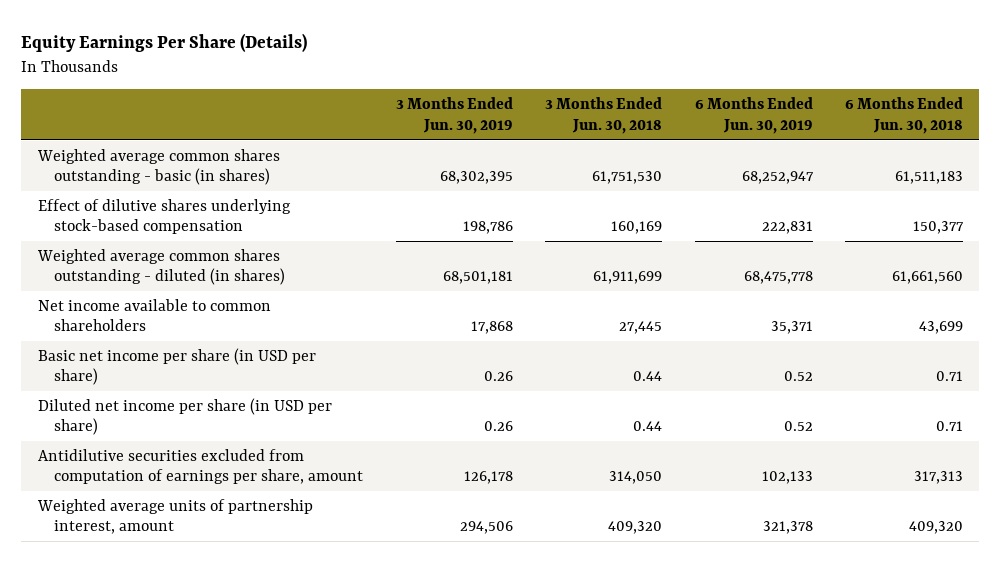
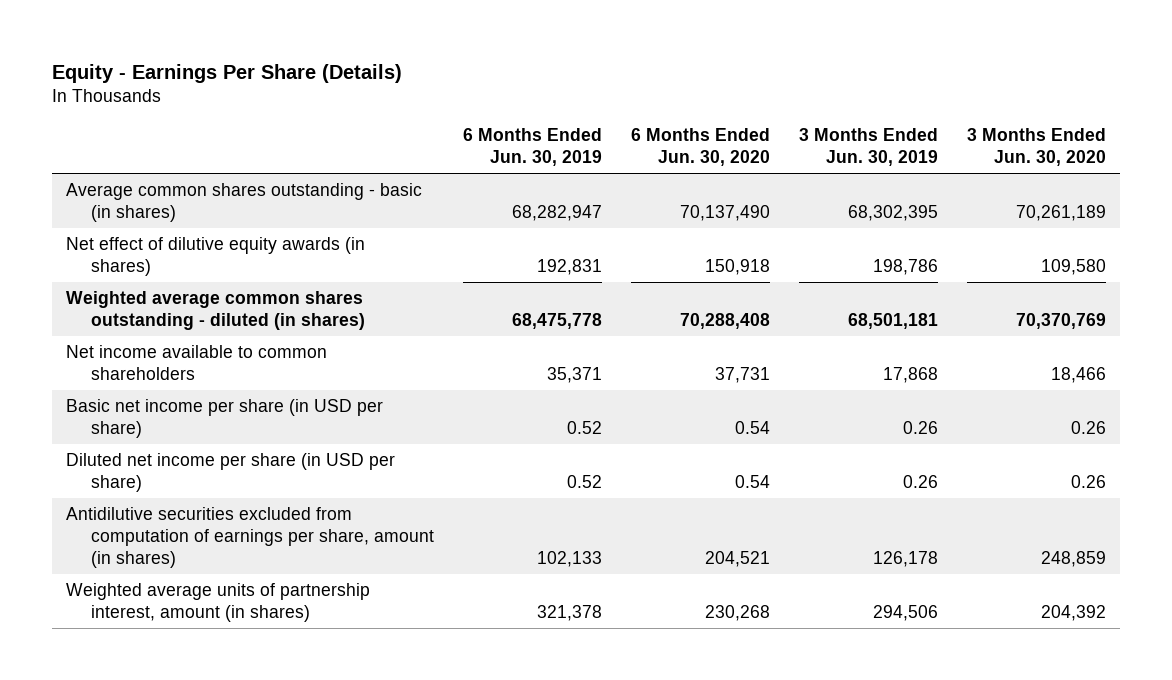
- Equity Earnings Per Share (Details)
+ Equity - Earnings Per Share (Details)
- | 3 Months Ended Jun. 30, 2019 | 3 Months Ended Jun. 30, 2018 | 6 Months Ended Jun. 30, 2019 | 6 Months Ended Jun. 30, 2018
+ | 6 Months Ended Jun. 30, 2019 | 6 Months Ended Jun. 30, 2020 | 3 Months Ended Jun. 30, 2019 | 3 Months Ended Jun. 30, 2020
- Weighted average common shares outstanding - basic (in shares) | 68,302,395 | 61,751,530 | 68,252,947 | 61,511,183
- Effect of dilutive shares underlying stock-based compensation | 198,786 | 160,169 | 222,831 | 150,377
+ Average common shares outstanding - basic (in shares) | 68,282,947 | 70,137,490 | 68,302,395 | 70,261,189
+ Net effect of dilutive equity awards (in shares) | 192,831 | 150,918 | 198,786 | 109,580
- Antidilutive securities excluded from computation of earnings per share, amount | 126,178 | 314,050 | 102,133 | 317,313
- Weighted average units of partnership interest, amount | 294,506 | 409,320 | 321,378 | 409,320
+ Antidilutive securities excluded from computation of earnings per share, amount (in shares) | 102,133 | 204,521 | 126,178 | 248,859
+ Weighted average units of partnership interest, amount (in shares) | 321,378 | 230,268 | 294,506 | 204,392

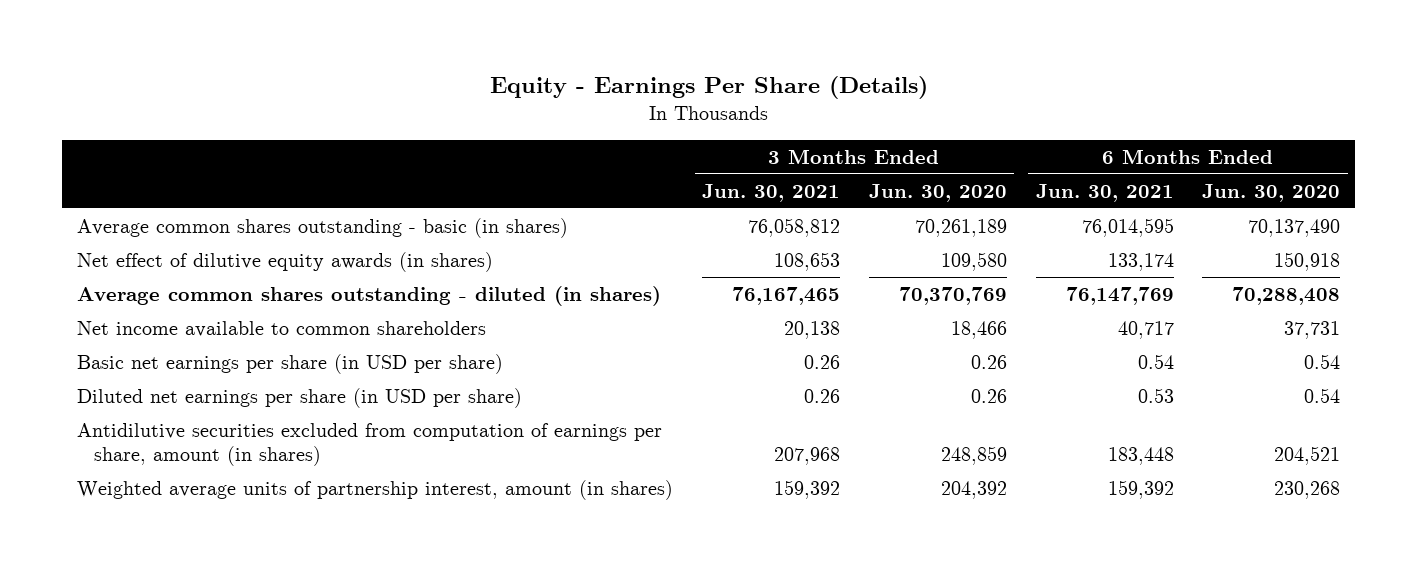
- | 6 Months Ended Jun. 30, 2019 | 6 Months Ended Jun. 30, 2020 | 3 Months Ended Jun. 30, 2019 | 3 Months Ended Jun. 30, 2020
+ | 3 Months Ended Jun. 30, 2021 | 3 Months Ended Jun. 30, 2020 | 6 Months Ended Jun. 30, 2021 | 6 Months Ended Jun. 30, 2020
- Weighted average common shares outstanding - diluted (in shares) | 68,475,778 | 70,288,408 | 68,501,181 | 70,370,769
+ Average common shares outstanding - diluted (in shares) | 76,167,465 | 70,370,769 | 76,147,769 | 70,288,408
- Basic net income per share (in USD per share) | 0.52 | 0.54 | 0.26 | 0.26
- Diluted net income per share (in USD per share) | 0.52 | 0.54 | 0.26 | 0.26
+ Basic net earnings per share (in USD per share) | 0.26 | 0.26 | 0.54 | 0.54
+ Diluted net earnings per share (in USD per share) | 0.26 | 0.26 | 0.53 | 0.54

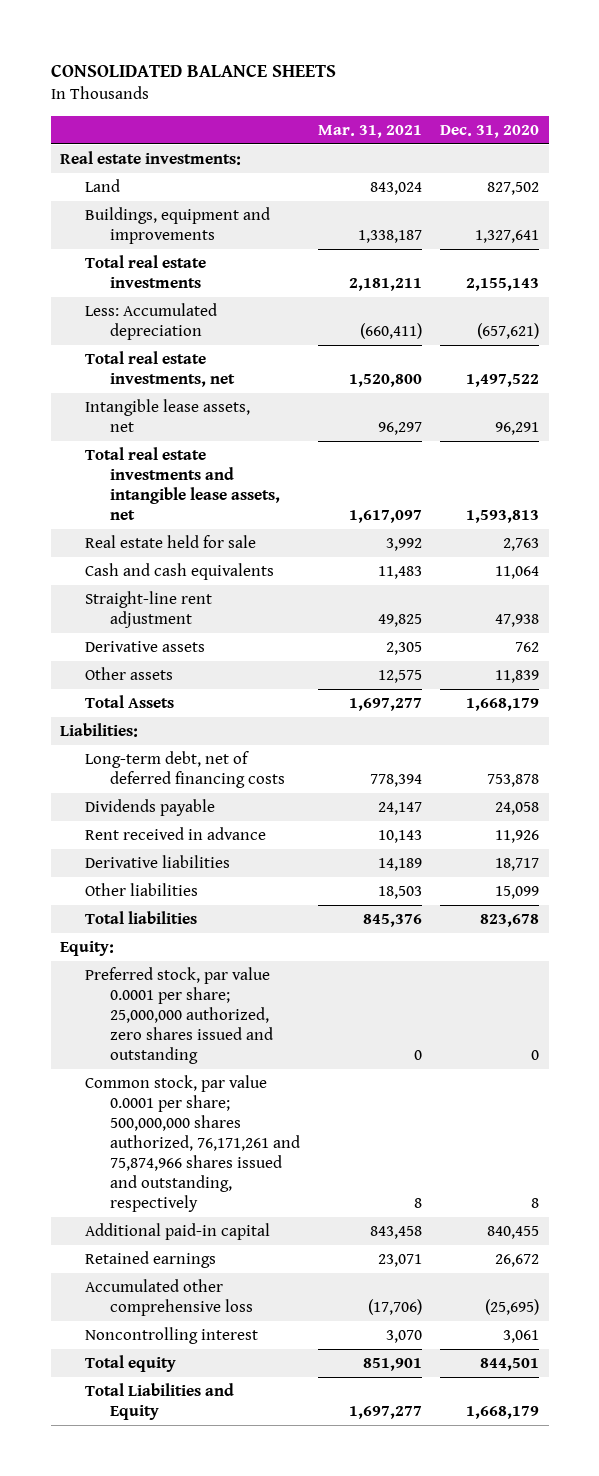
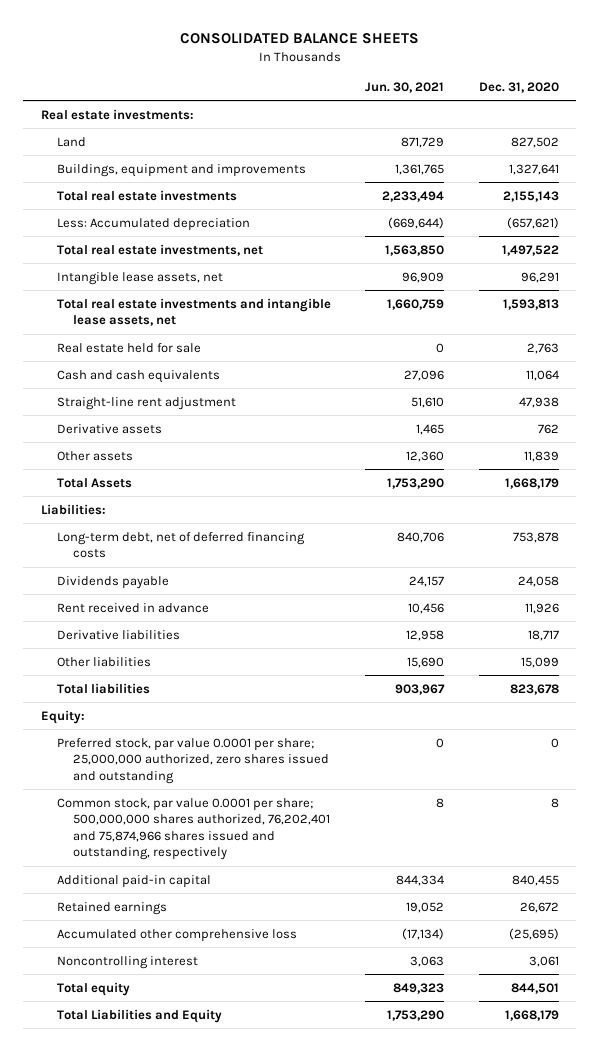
- | Mar. 31, 2021 | Dec. 31, 2020
+ | Jun. 30, 2021 | Dec. 31, 2020
- Common stock, par value 0.0001 per share; 500,000,000 shares authorized, 76,171,261 and 75,874,966 shares issued and outstanding, respectively | 8 | 8
+ Common stock, par value 0.0001 per share; 500,000,000 shares authorized, 76,202,401 and 75,874,966 shares issued and outstanding, respectively | 8 | 8

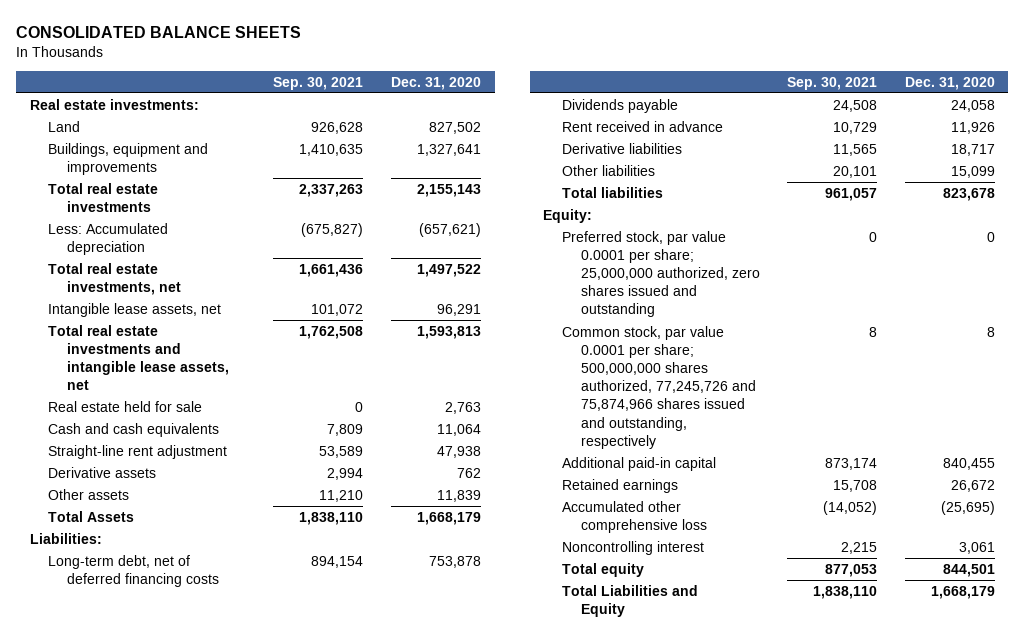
- | Jun. 30, 2021 | Dec. 31, 2020
+ | Sep. 30, 2021 | Dec. 31, 2020
- Common stock, par value 0.0001 per share; 500,000,000 shares authorized, 76,202,401 and 75,874,966 shares issued and outstanding, respectively | 8 | 8
+ Common stock, par value 0.0001 per share; 500,000,000 shares authorized, 77,245,726 and 75,874,966 shares issued and outstanding, respectively | 8 | 8

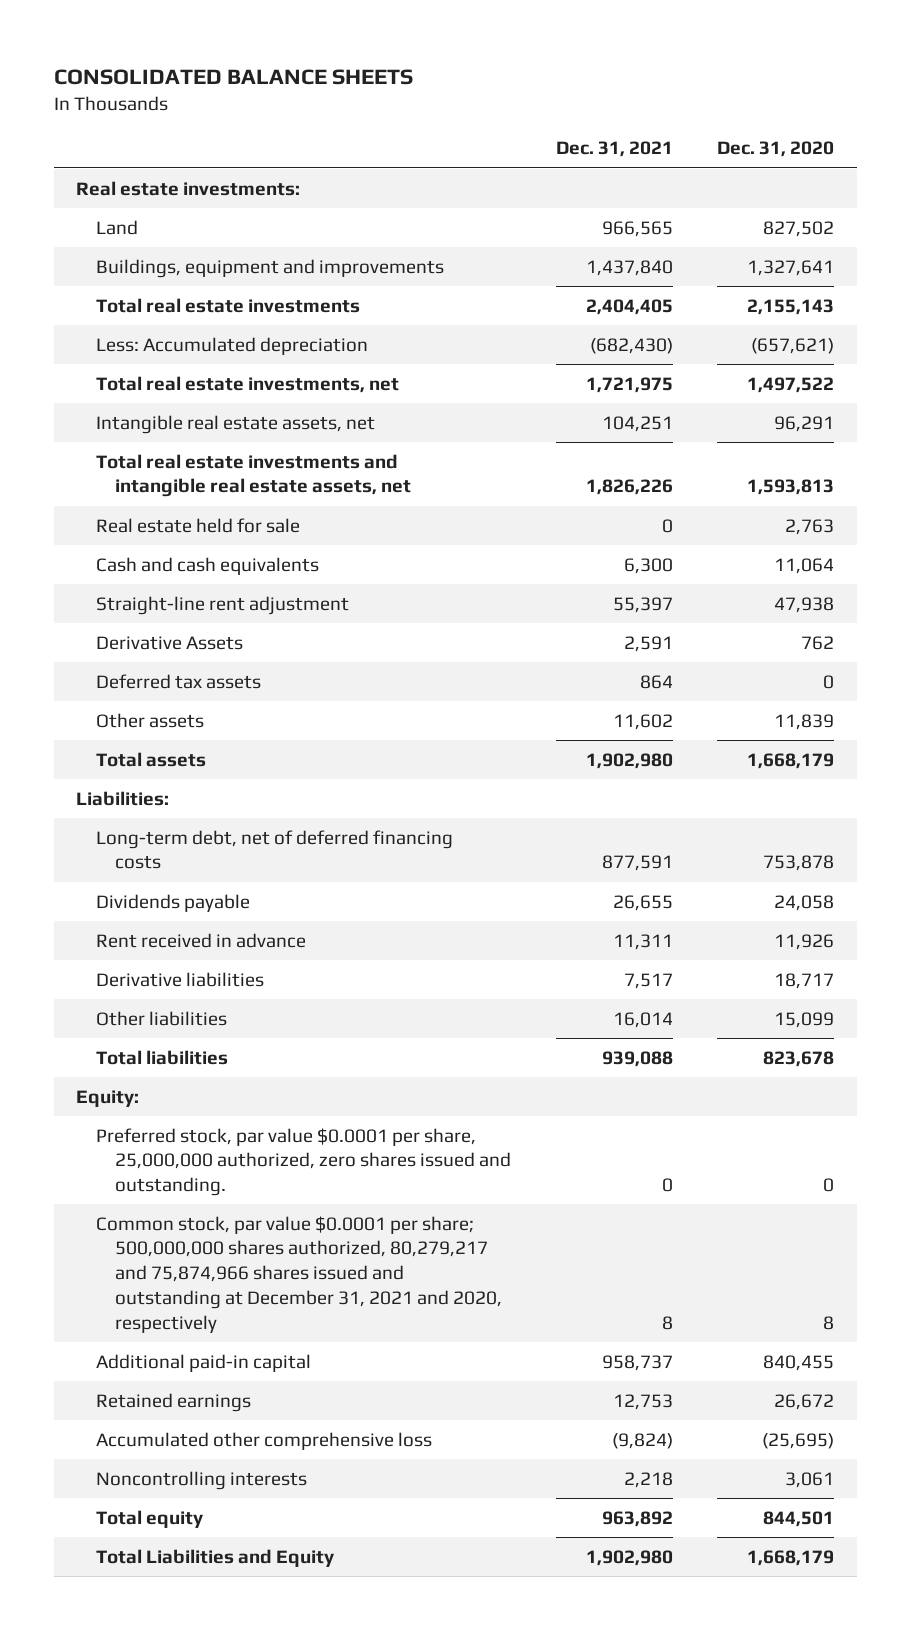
- | Sep. 30, 2021 | Dec. 31, 2020
+ | Dec. 31, 2021 | Dec. 31, 2020
- Intangible lease assets, net | 101,072 | 96,291
- Total real estate investments and intangible lease assets, net | 1,762,508 | 1,593,813
+ Intangible real estate assets, net | 104,251 | 96,291
+ Total real estate investments and intangible real estate assets, net | 1,826,226 | 1,593,813
- Derivative assets | 2,994 | 762
+ Derivative Assets | 2,591 | 762
+ Deferred tax assets | 864 | 0
- Total Assets | 1,838,110 | 1,668,179
+ Total assets | 1,902,980 | 1,668,179
- Preferred stock, par value 0.0001 per share; 25,000,000 authorized, zero shares issued and outstanding | 0 | 0
- Common stock, par value 0.0001 per share; 500,000,000 shares authorized, 77,245,726 and 75,874,966 shares issued and outstanding, respectively | 8 | 8
+ Preferred stock, par value $0.0001 per share, 25,000,000 authorized, zero shares issued and outstanding. | 0 | 0
+ Common stock, par value $0.0001 per share; 500,000,000 shares authorized, 80,279,217 and 75,874,966 shares issued and outstanding at December 31, 2021 and 2020, respectively | 8 | 8
- Noncontrolling interest | 2,215 | 3,061
+ Noncontrolling interests | 2,218 | 3,061

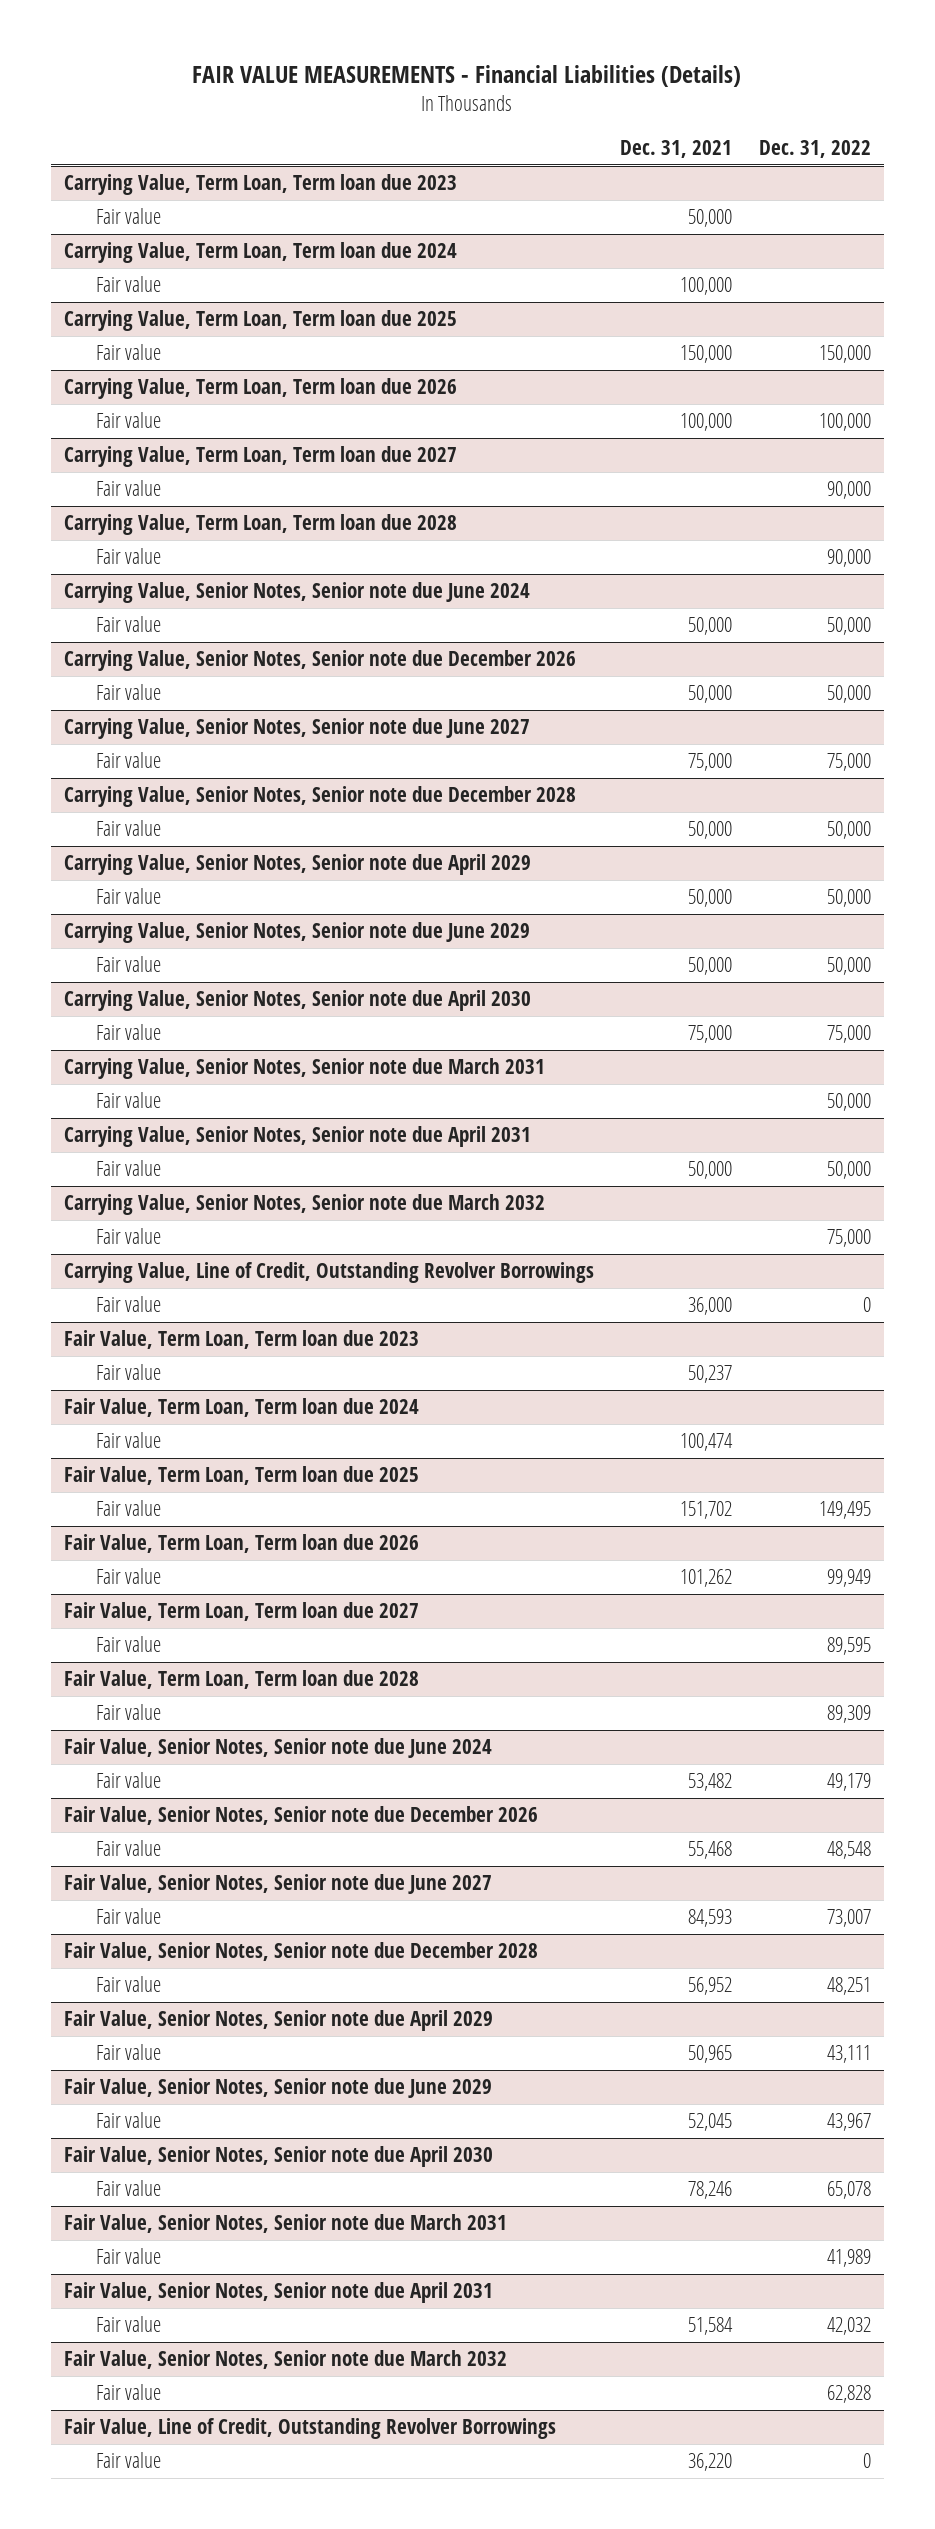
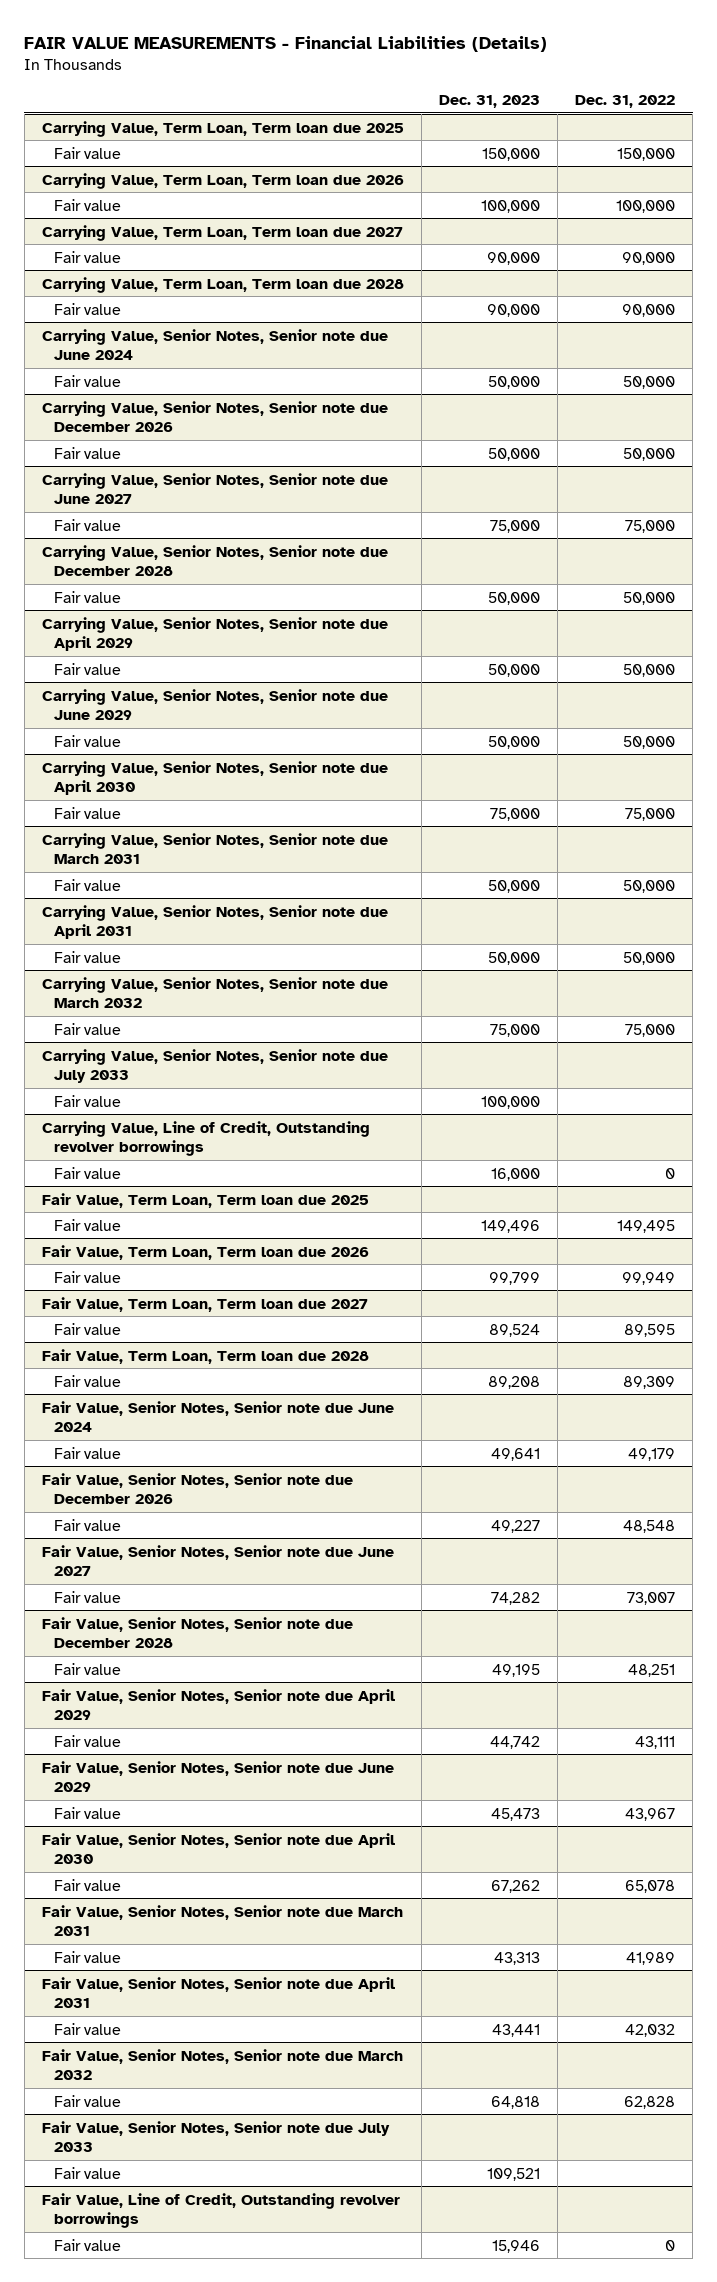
- | Dec. 31, 2021 | Dec. 31, 2022
+ | Dec. 31, 2023 | Dec. 31, 2022
- Carrying Value, Term Loan, Term loan due 2023
- Fair value | 50,000 |
- Carrying Value, Term Loan, Term loan due 2024
- Fair value | 100,000 |
- Carrying Value, Line of Credit, Outstanding Revolver Borrowings
- Fair value | 36,000 | 0
- Fair Value, Term Loan, Term loan due 2023
- Fair value | 50,237 |
- Fair Value, Term Loan, Term loan due 2024
+ Carrying Value, Senior Notes, Senior note due July 2033
+ Carrying Value, Line of Credit, Outstanding revolver borrowings
+ Fair value | 16,000 | 0
- Fair Value, Line of Credit, Outstanding Revolver Borrowings
+ Fair Value, Senior Notes, Senior note due July 2033
+ Fair value | 109,521 |
+ Fair Value, Line of Credit, Outstanding revolver borrowings

